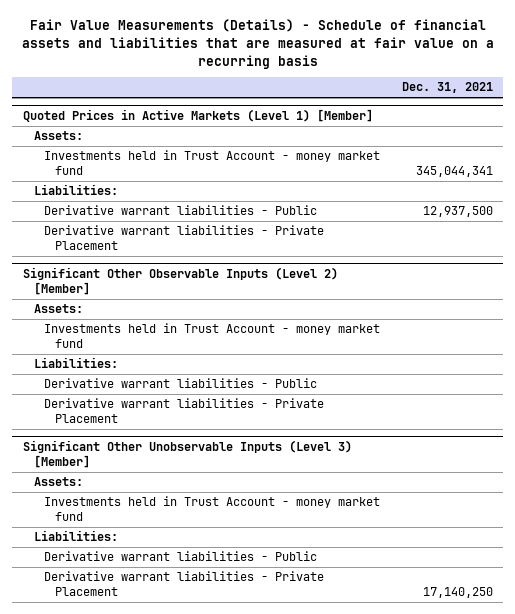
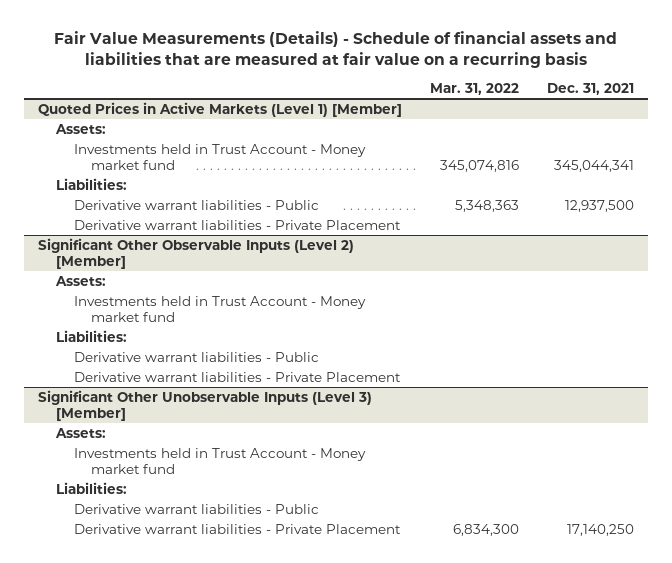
- | Dec. 31, 2021
+ | Mar. 31, 2022 | Dec. 31, 2021
@ Quoted Prices in Active Markets (Level 1) [Member]
- Investments held in Trust Account - money market fund | 345,044,341
+ Investments held in Trust Account - Money market fund | 345,074,816 | 345,044,341
@ Significant Other Observable Inputs (Level 2) [Member]
- Investments held in Trust Account - money market fund
+ Investments held in Trust Account - Money market fund
@ Significant Other Unobservable Inputs (Level 3) [Member]
- Investments held in Trust Account - money market fund
+ Investments held in Trust Account - Money market fund

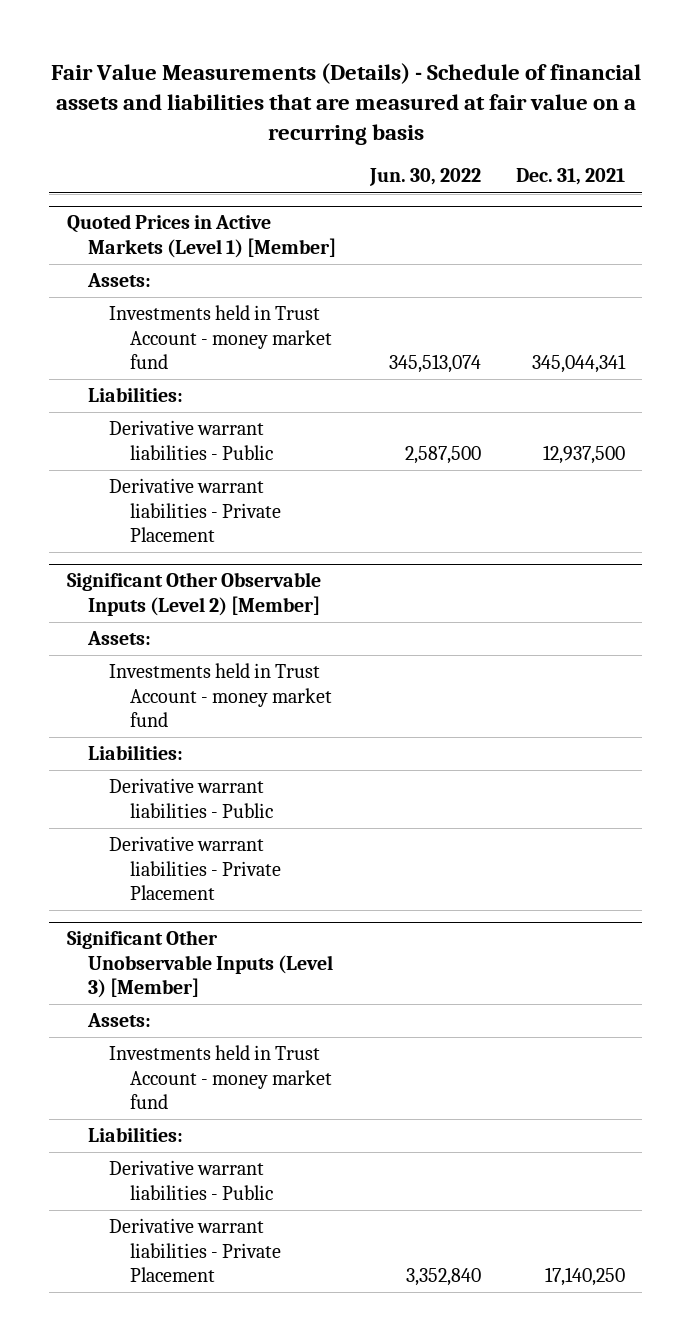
- | Mar. 31, 2022 | Dec. 31, 2021
+ | Jun. 30, 2022 | Dec. 31, 2021
@ Quoted Prices in Active Markets (Level 1) [Member]
- Investments held in Trust Account - Money market fund | 345,074,816 | 345,044,341
+ Investments held in Trust Account - money market fund | 345,513,074 | 345,044,341
@ Significant Other Observable Inputs (Level 2) [Member]
- Investments held in Trust Account - Money market fund
+ Investments held in Trust Account - money market fund
@ Significant Other Unobservable Inputs (Level 3) [Member]
- Investments held in Trust Account - Money market fund
+ Investments held in Trust Account - money market fund

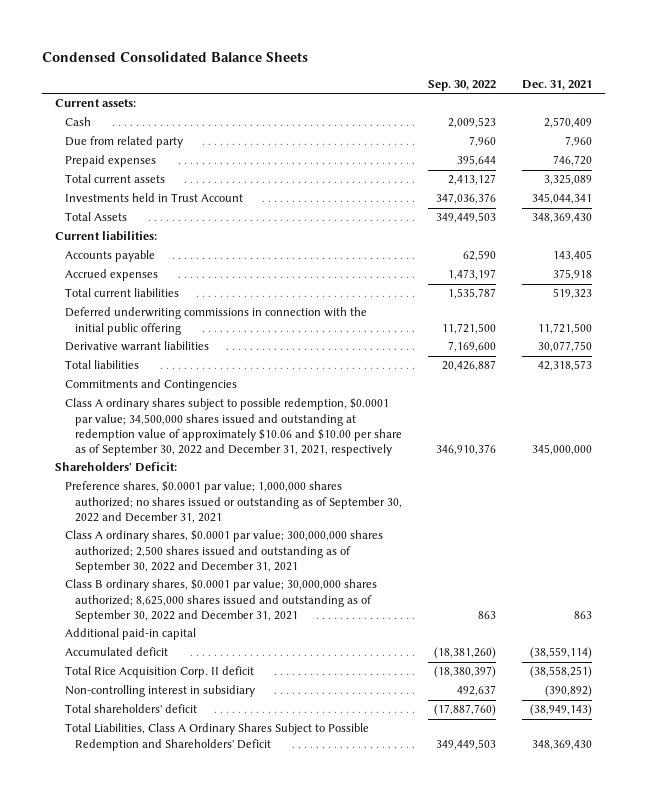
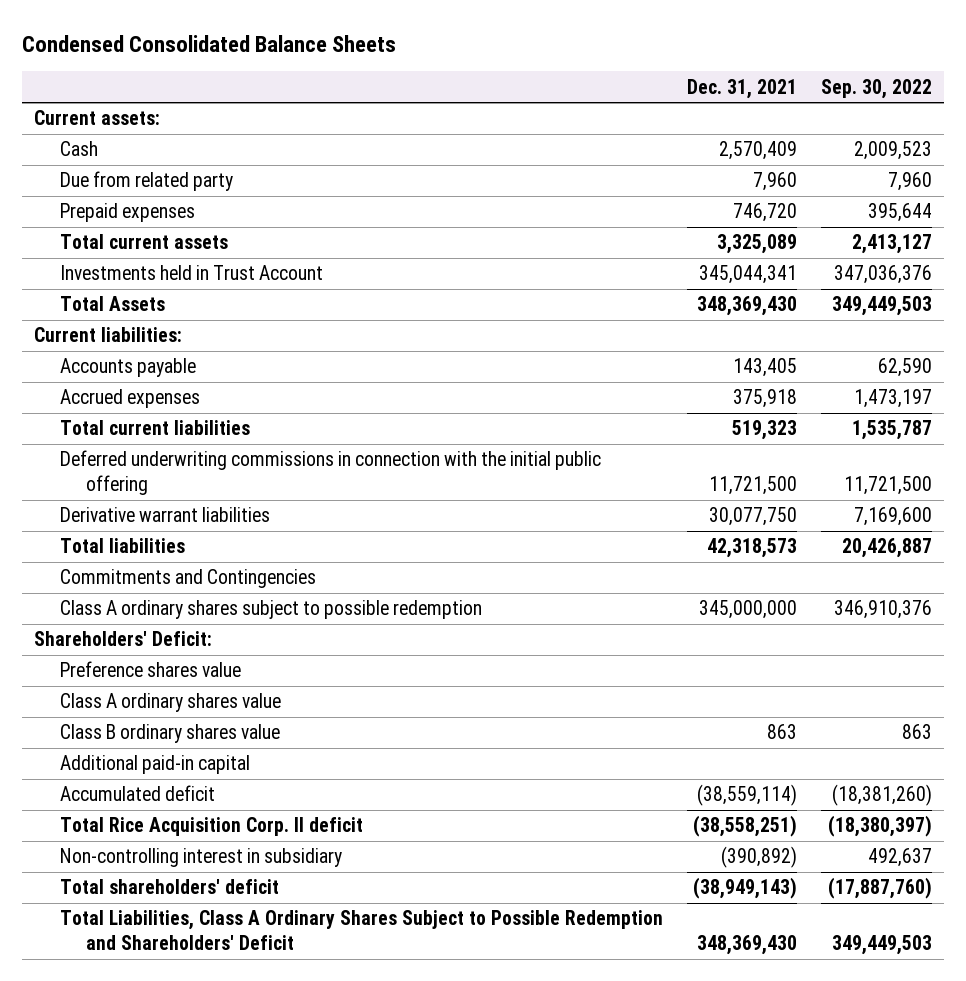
- | Sep. 30, 2022 | Dec. 31, 2021
+ | Dec. 31, 2021 | Sep. 30, 2022
- Class A ordinary shares subject to possible redemption, $0.0001 par value; 34,500,000 shares issued and outstanding at redemption value of approximately $10.06 and $10.00 per share as of September 30, 2022 and December 31, 2021, respectively | 346,910,376 | 345,000,000
+ Class A ordinary shares subject to possible redemption | 345,000,000 | 346,910,376
- Preference shares, $0.0001 par value; 1,000,000 shares authorized; no shares issued or outstanding as of September 30, 2022 and December 31, 2021
- Class A ordinary shares, $0.0001 par value; 300,000,000 shares authorized; 2,500 shares issued and outstanding as of September 30, 2022 and December 31, 2021
- Class B ordinary shares, $0.0001 par value; 30,000,000 shares authorized; 8,625,000 shares issued and outstanding as of September 30, 2022 and December 31, 2021 | 863 | 863
+ Preference shares value
+ Class A ordinary shares value
+ Class B ordinary shares value | 863 | 863

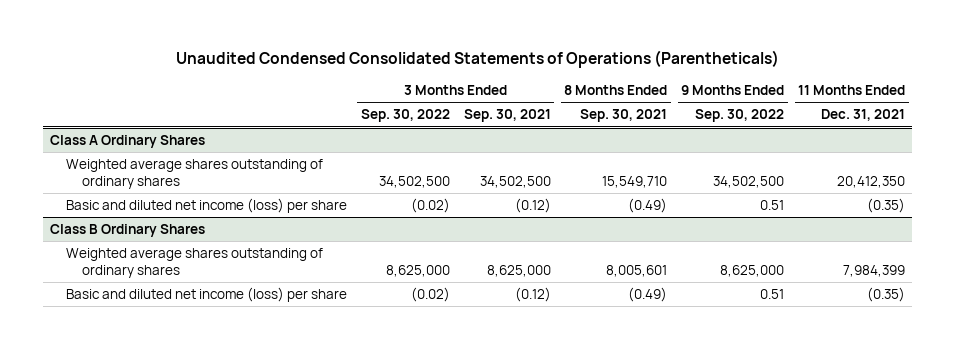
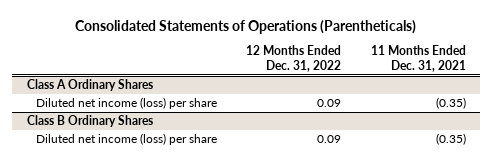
- Unaudited Condensed Consolidated Statements of Operations (Parentheticals)
+ Consolidated Statements of Operations (Parentheticals)
- | 3 Months Ended Sep. 30, 2022 | 3 Months Ended Sep. 30, 2021 | 8 Months Ended Sep. 30, 2021 | 9 Months Ended Sep. 30, 2022 | 11 Months Ended Dec. 31, 2021
+ | 12 Months Ended Dec. 31, 2022 | 11 Months Ended Dec. 31, 2021
@ Class A Ordinary Shares
- Weighted average shares outstanding of ordinary shares | 34,502,500 | 34,502,500 | 15,549,710 | 34,502,500 | 20,412,350
- Basic and diluted net income (loss) per share | (0.02) | (0.12) | (0.49) | 0.51 | (0.35)
+ Diluted net income (loss) per share | 0.09 | (0.35)
@ Class B Ordinary Shares
- Weighted average shares outstanding of ordinary shares | 8,625,000 | 8,625,000 | 8,005,601 | 8,625,000 | 7,984,399
- Basic and diluted net income (loss) per share | (0.02) | (0.12) | (0.49) | 0.51 | (0.35)
+ Diluted net income (loss) per share | 0.09 | (0.35)

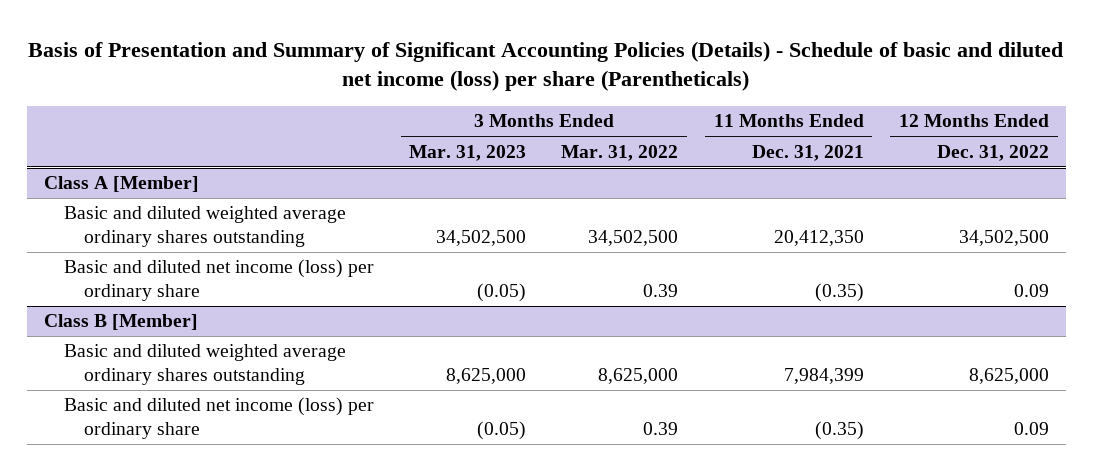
- Consolidated Statements of Operations (Parentheticals)
+ Basis of Presentation and Summary of Significant Accounting Policies (Details) - Schedule of basic and diluted net income (loss) per share (Parentheticals)
- | 12 Months Ended Dec. 31, 2022 | 11 Months Ended Dec. 31, 2021
+ | 3 Months Ended Mar. 31, 2023 | 3 Months Ended Mar. 31, 2022 | 11 Months Ended Dec. 31, 2021 | 12 Months Ended Dec. 31, 2022
- Class A Ordinary Shares
- Diluted net income (loss) per share | 0.09 | (0.35)
- Class B Ordinary Shares
- Diluted net income (loss) per share | 0.09 | (0.35)
+ Class A [Member]
+ Basic and diluted weighted average ordinary shares outstanding | 34,502,500 | 34,502,500 | 20,412,350 | 34,502,500
+ Basic and diluted net income (loss) per ordinary share | (0.05) | 0.39 | (0.35) | 0.09
+ Class B [Member]
+ Basic and diluted weighted average ordinary shares outstanding | 8,625,000 | 8,625,000 | 7,984,399 | 8,625,000
+ Basic and diluted net income (loss) per ordinary share | (0.05) | 0.39 | (0.35) | 0.09

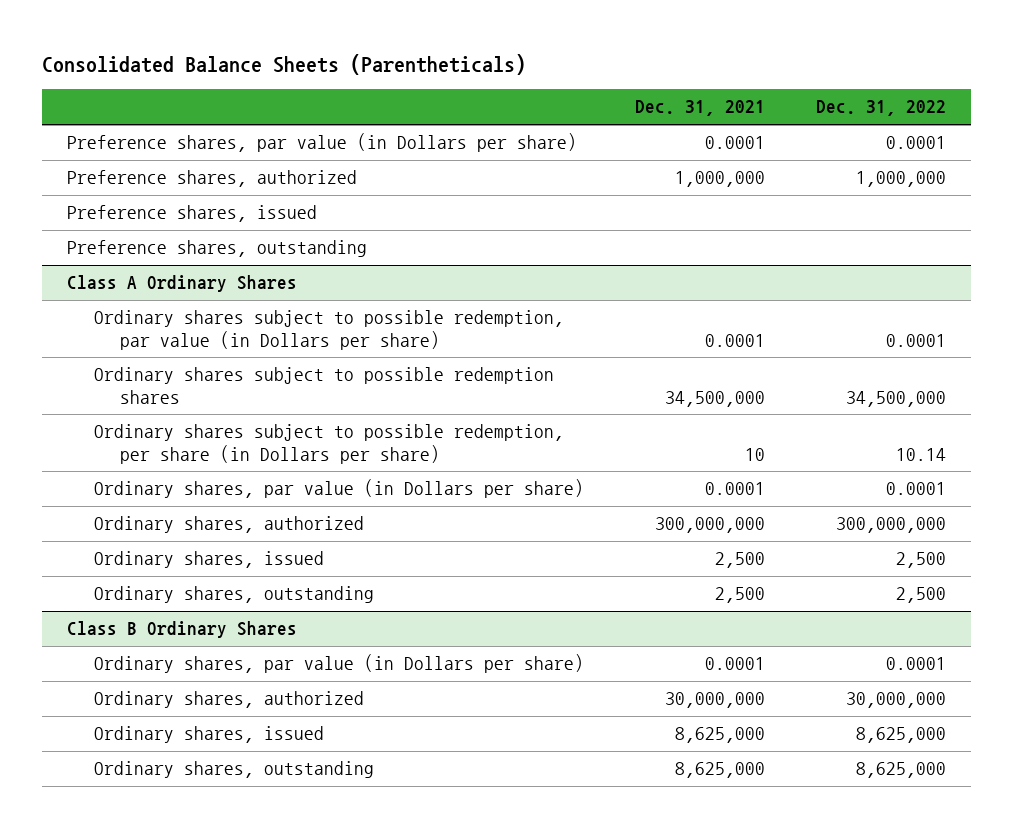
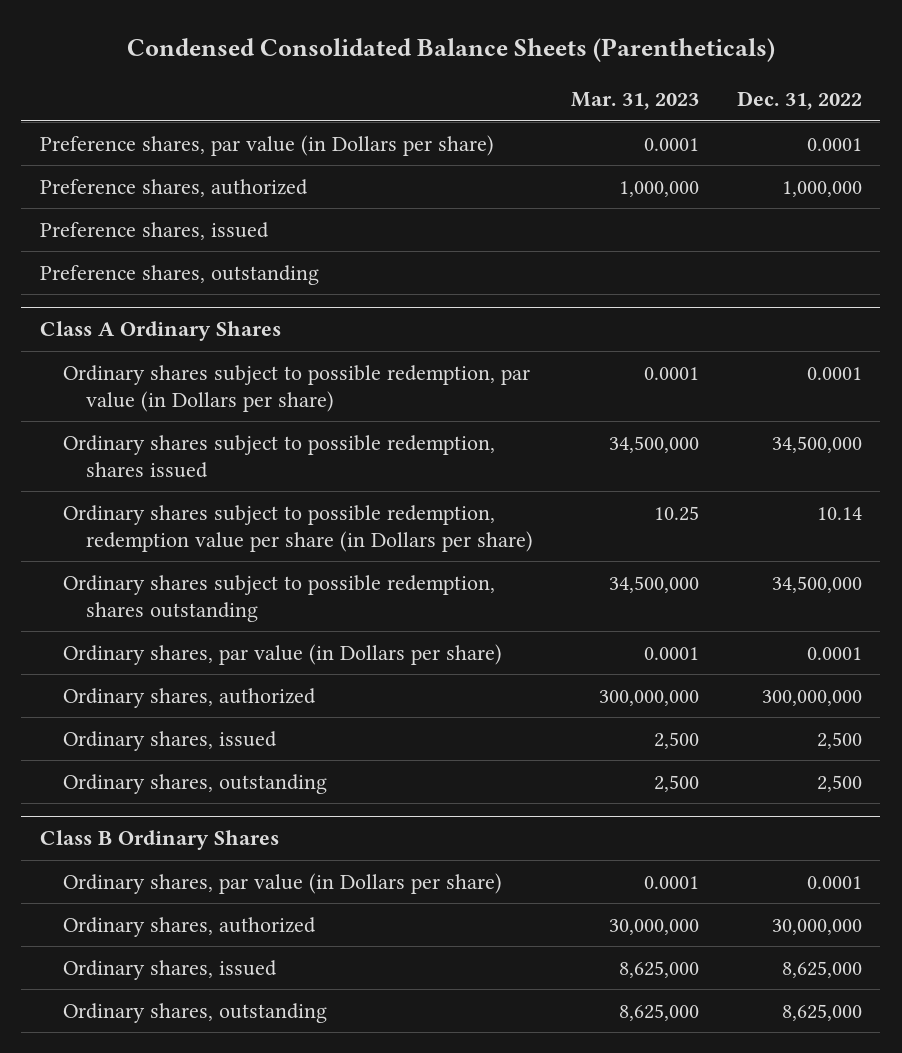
- Consolidated Balance Sheets (Parentheticals)
+ Condensed Consolidated Balance Sheets (Parentheticals)
- | Dec. 31, 2021 | Dec. 31, 2022
+ | Mar. 31, 2023 | Dec. 31, 2022
@ Class A Ordinary Shares
- Ordinary shares subject to possible redemption shares | 34,500,000 | 34,500,000
- Ordinary shares subject to possible redemption, per share (in Dollars per share) | 10 | 10.14
+ Ordinary shares subject to possible redemption, shares issued | 34,500,000 | 34,500,000
+ Ordinary shares subject to possible redemption, redemption value per share (in Dollars per share) | 10.25 | 10.14
+ Ordinary shares subject to possible redemption, shares outstanding | 34,500,000 | 34,500,000

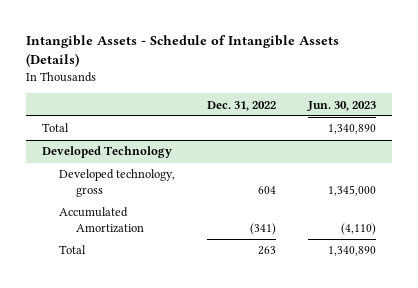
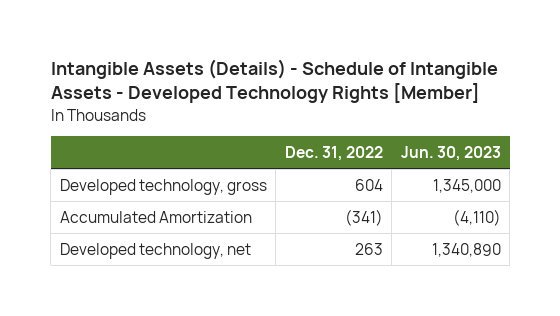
- Intangible Assets - Schedule of Intangible Assets (Details)
+ Intangible Assets (Details) - Schedule of Intangible Assets - Developed Technology Rights [Member]
- Total | | 1,340,890
- Developed Technology
- Total | 263 | 1,340,890
+ Developed technology, net | 263 | 1,340,890

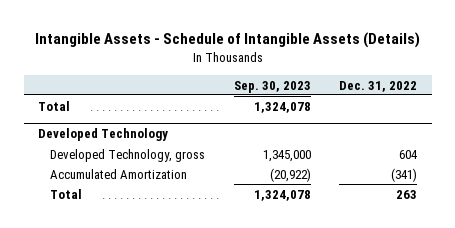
- Intangible Assets (Details) - Schedule of Intangible Assets - Developed Technology Rights [Member]
+ Intangible Assets - Schedule of Intangible Assets (Details)
- | Dec. 31, 2022 | Jun. 30, 2023
+ | Sep. 30, 2023 | Dec. 31, 2022
- Developed technology, gross | 604 | 1,345,000
+ Total | 1,324,078 |
+ Developed Technology
+ Developed Technology, gross | 1,345,000 | 604
- Developed technology, net | 263 | 1,340,890
+ Total | 1,324,078 | 263

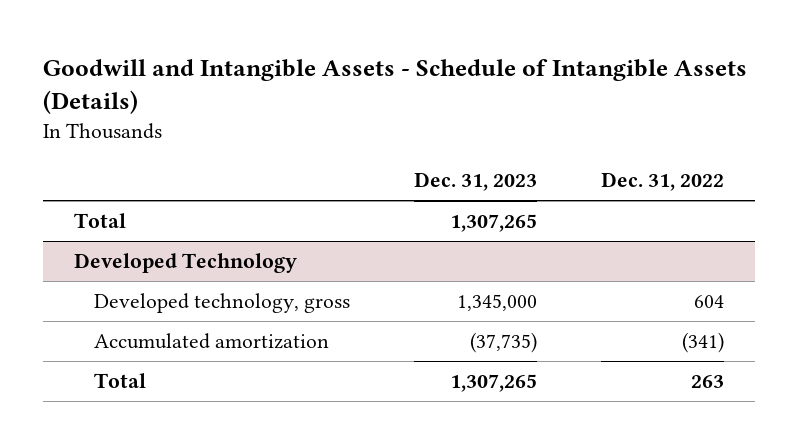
- Intangible Assets - Schedule of Intangible Assets (Details)
+ Goodwill and Intangible Assets - Schedule of Intangible Assets (Details)
- | Sep. 30, 2023 | Dec. 31, 2022
+ | Dec. 31, 2023 | Dec. 31, 2022
@ Developed Technology
- Developed Technology, gross | 1,345,000 | 604
- Accumulated Amortization | (20,922) | (341)
+ Developed technology, gross | 1,345,000 | 604
+ Accumulated amortization | (37,735) | (341)

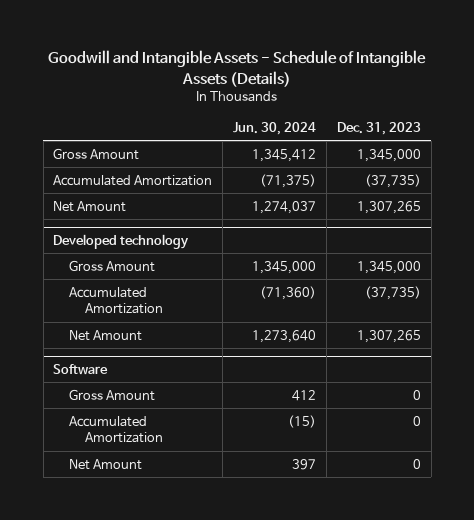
- | Dec. 31, 2023 | Dec. 31, 2022
+ | Jun. 30, 2024 | Dec. 31, 2023
- Total | 1,307,265 |
- Developed Technology
- Developed technology, gross | 1,345,000 | 604
- Accumulated amortization | (37,735) | (341)
- Total | 1,307,265 | 263
+ Gross Amount | 1,345,412 | 1,345,000
+ Accumulated Amortization | (71,375) | (37,735)
+ Net Amount | 1,274,037 | 1,307,265
+ Developed technology
+ Gross Amount | 1,345,000 | 1,345,000
+ Accumulated Amortization | (71,360) | (37,735)
+ Net Amount | 1,273,640 | 1,307,265
+ Software
+ Gross Amount | 412 | 0
+ Accumulated Amortization | (15) | 0
+ Net Amount | 397 | 0

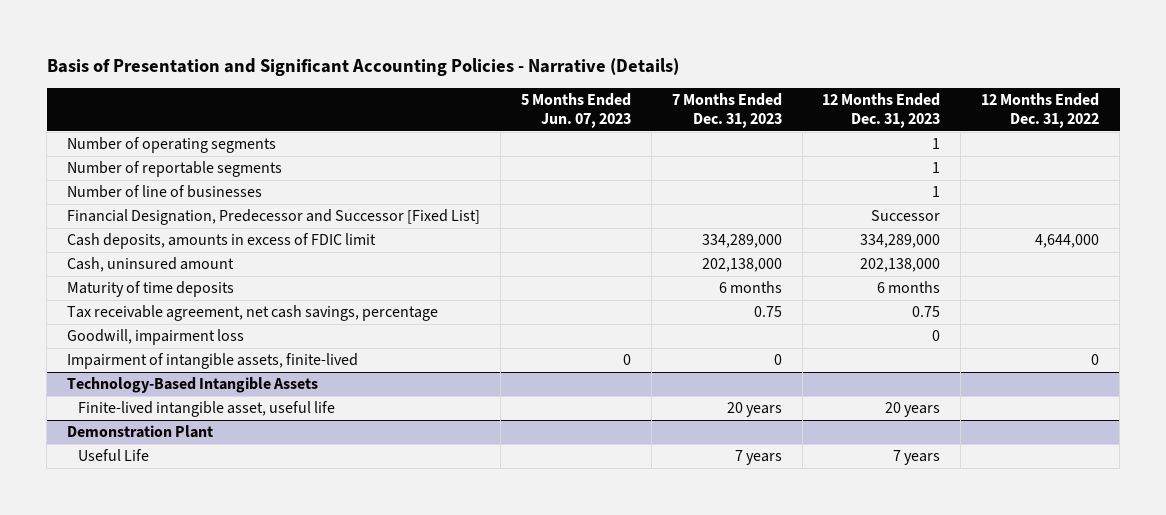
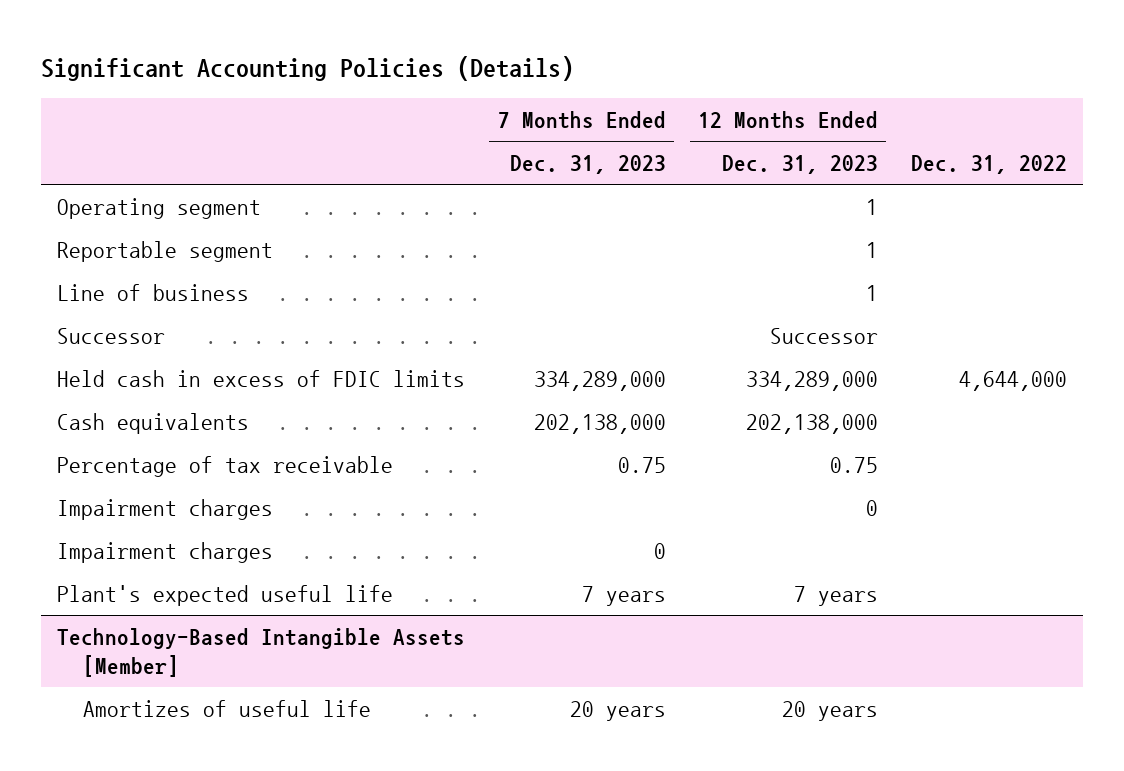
- Basis of Presentation and Significant Accounting Policies - Narrative (Details)
+ Significant Accounting Policies (Details)
- | 5 Months Ended Jun. 07, 2023 | 7 Months Ended Dec. 31, 2023 | 12 Months Ended Dec. 31, 2023 | 12 Months Ended Dec. 31, 2022
+ | 7 Months Ended Dec. 31, 2023 | 12 Months Ended Dec. 31, 2023 | Dec. 31, 2022
- Number of operating segments | | | 1 |
- Number of reportable segments | | | 1 |
- Number of line of businesses | | | 1 |
- Financial Designation, Predecessor and Successor [Fixed List] | | | Successor |
- Cash deposits, amounts in excess of FDIC limit | | 334,289,000 | 334,289,000 | 4,644,000
- Cash, uninsured amount | | 202,138,000 | 202,138,000 |
- Maturity of time deposits | | 6 months | 6 months |
- Tax receivable agreement, net cash savings, percentage | | 0.75 | 0.75 |
- Goodwill, impairment loss | | | 0 |
- Impairment of intangible assets, finite-lived | 0 | 0 | | 0
- Technology-Based Intangible Assets
- Finite-lived intangible asset, useful life | | 20 years | 20 years |
- Demonstration Plant
- Useful Life | | 7 years | 7 years |
+ Operating segment | | 1 |
+ Reportable segment | | 1 |
+ Line of business | | 1 |
+ Successor | | Successor |
+ Held cash in excess of FDIC limits | 334,289,000 | 334,289,000 | 4,644,000
+ Cash equivalents | 202,138,000 | 202,138,000 |
+ Percentage of tax receivable | 0.75 | 0.75 |
+ Impairment charges | | 0 |
+ Impairment charges | 0 | |
+ Plant's expected useful life | 7 years | 7 years |
+ Technology-Based Intangible Assets [Member]
+ Amortizes of useful life | 20 years | 20 years |

